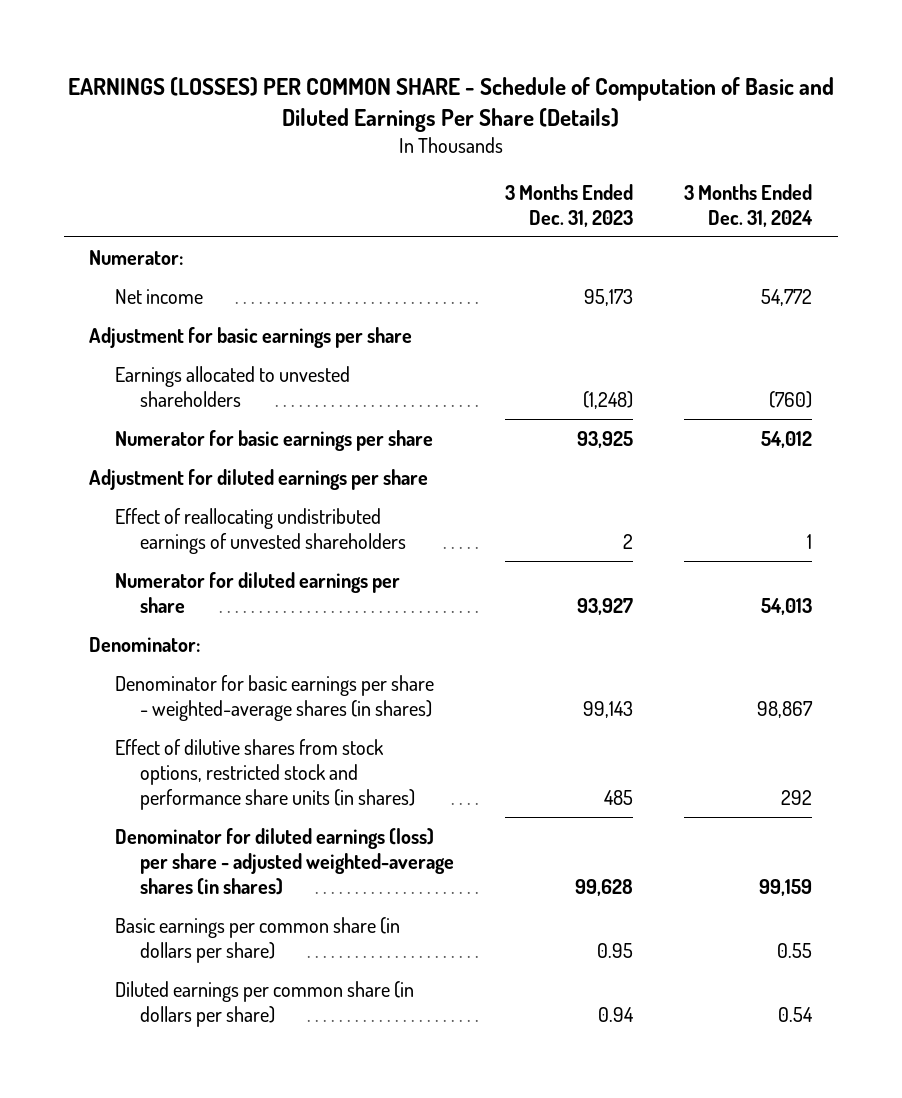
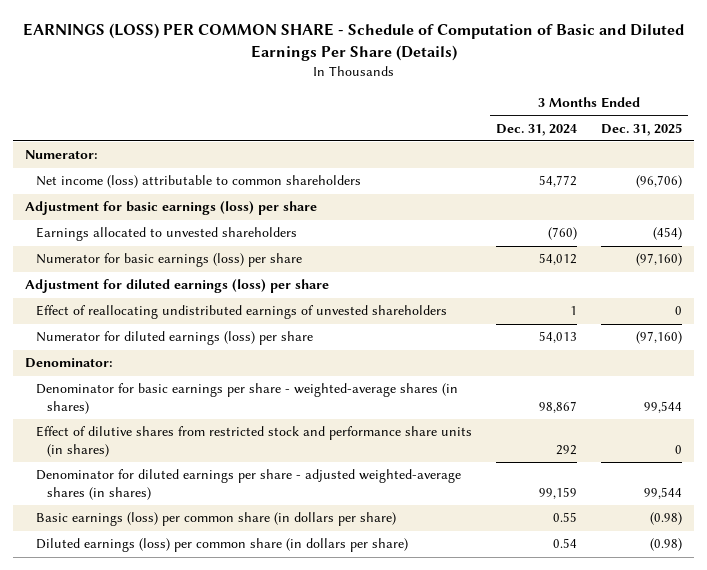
- EARNINGS (LOSSES) PER COMMON SHARE - Schedule of Computation of Basic and Diluted Earnings Per Share (Details)
+ EARNINGS (LOSS) PER COMMON SHARE - Schedule of Computation of Basic and Diluted Earnings Per Share (Details)
- | 3 Months Ended Dec. 31, 2023 | 3 Months Ended Dec. 31, 2024
+ | 3 Months Ended Dec. 31, 2024 | 3 Months Ended Dec. 31, 2025
- Net income | 95,173 | 54,772
- Adjustment for basic earnings per share
+ Net income (loss) attributable to common shareholders | 54,772 | (96,706)
+ Adjustment for basic earnings (loss) per share
- Numerator for basic earnings per share | 93,925 | 54,012
- Adjustment for diluted earnings per share
+ Numerator for basic earnings (loss) per share | 54,012 | (97,160)
+ Adjustment for diluted earnings (loss) per share
- Numerator for diluted earnings per share | 93,927 | 54,013
+ Numerator for diluted earnings (loss) per share | 54,013 | (97,160)
- Effect of dilutive shares from stock options, restricted stock and performance share units (in shares) | 485 | 292
- Denominator for diluted earnings (loss) per share - adjusted weighted-average shares (in shares) | 99,628 | 99,159
- Basic earnings per common share (in dollars per share) | 0.95 | 0.55
- Diluted earnings per common share (in dollars per share) | 0.94 | 0.54
+ Effect of dilutive shares from restricted stock and performance share units (in shares) | 292 | 0
+ Denominator for diluted earnings per share - adjusted weighted-average shares (in shares) | 99,159 | 99,544
+ Basic earnings (loss) per common share (in dollars per share) | 0.55 | (0.98)
+ Diluted earnings (loss) per common share (in dollars per share) | 0.54 | (0.98)

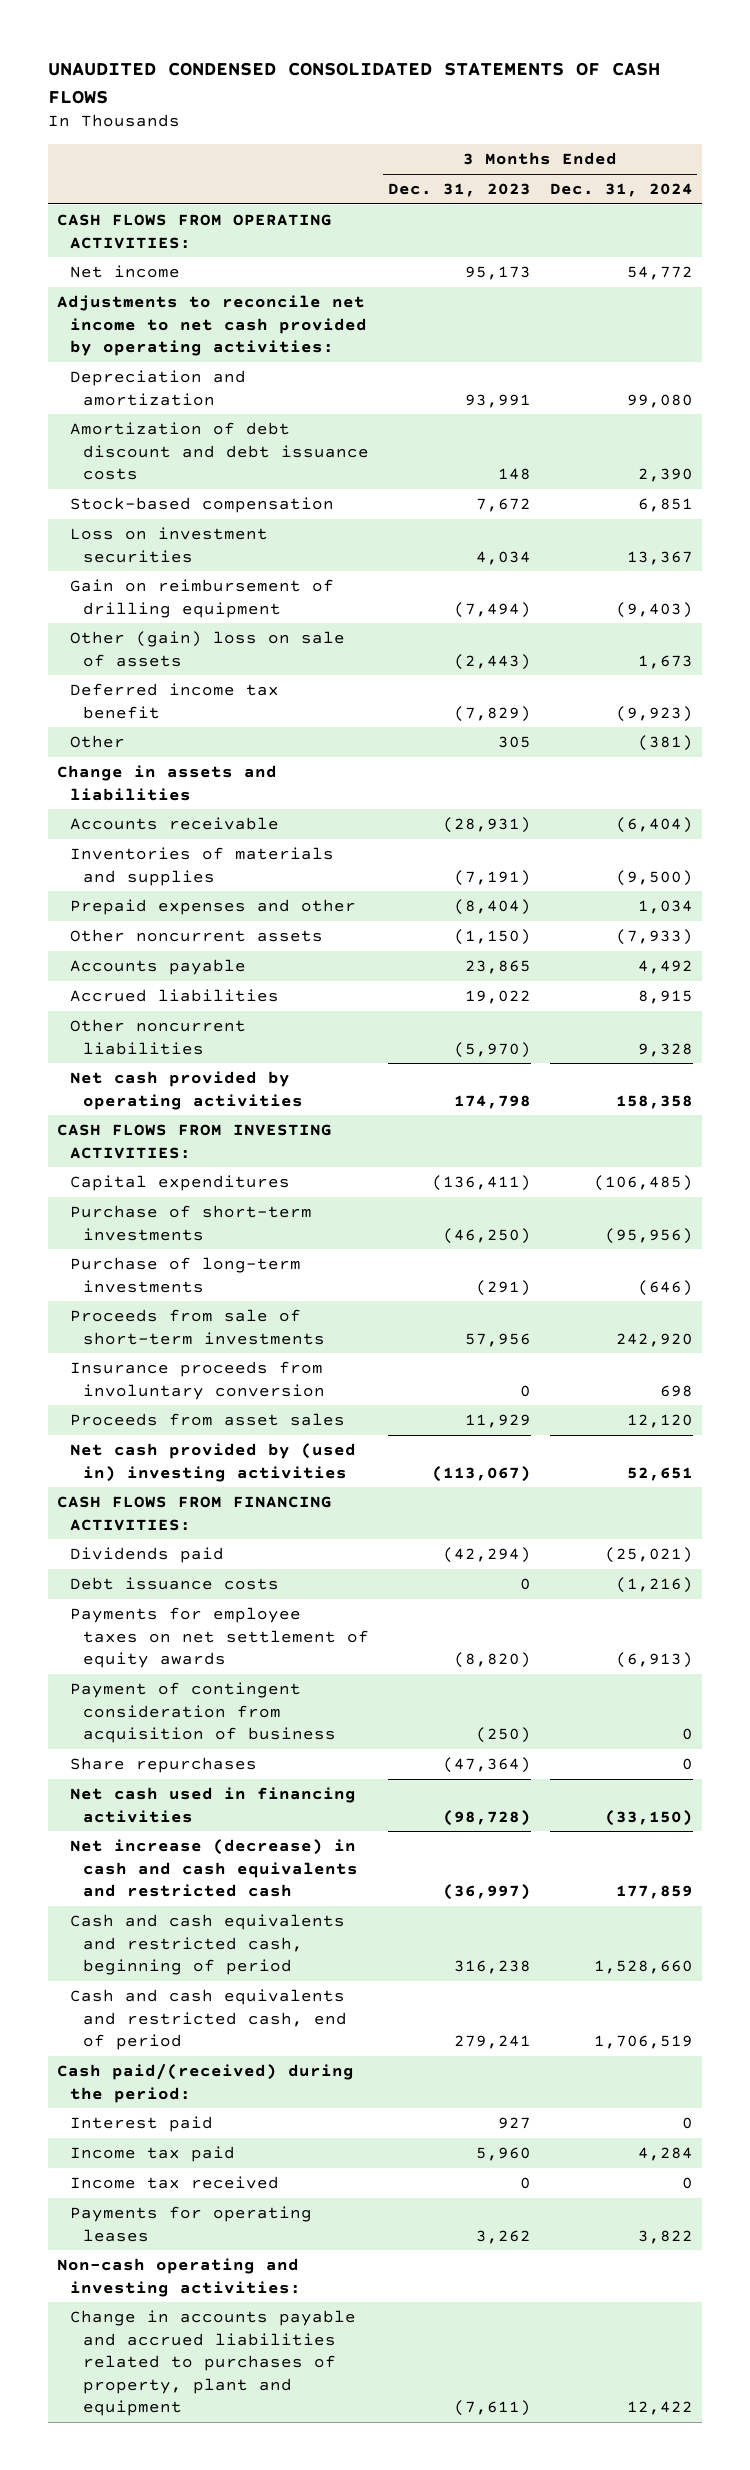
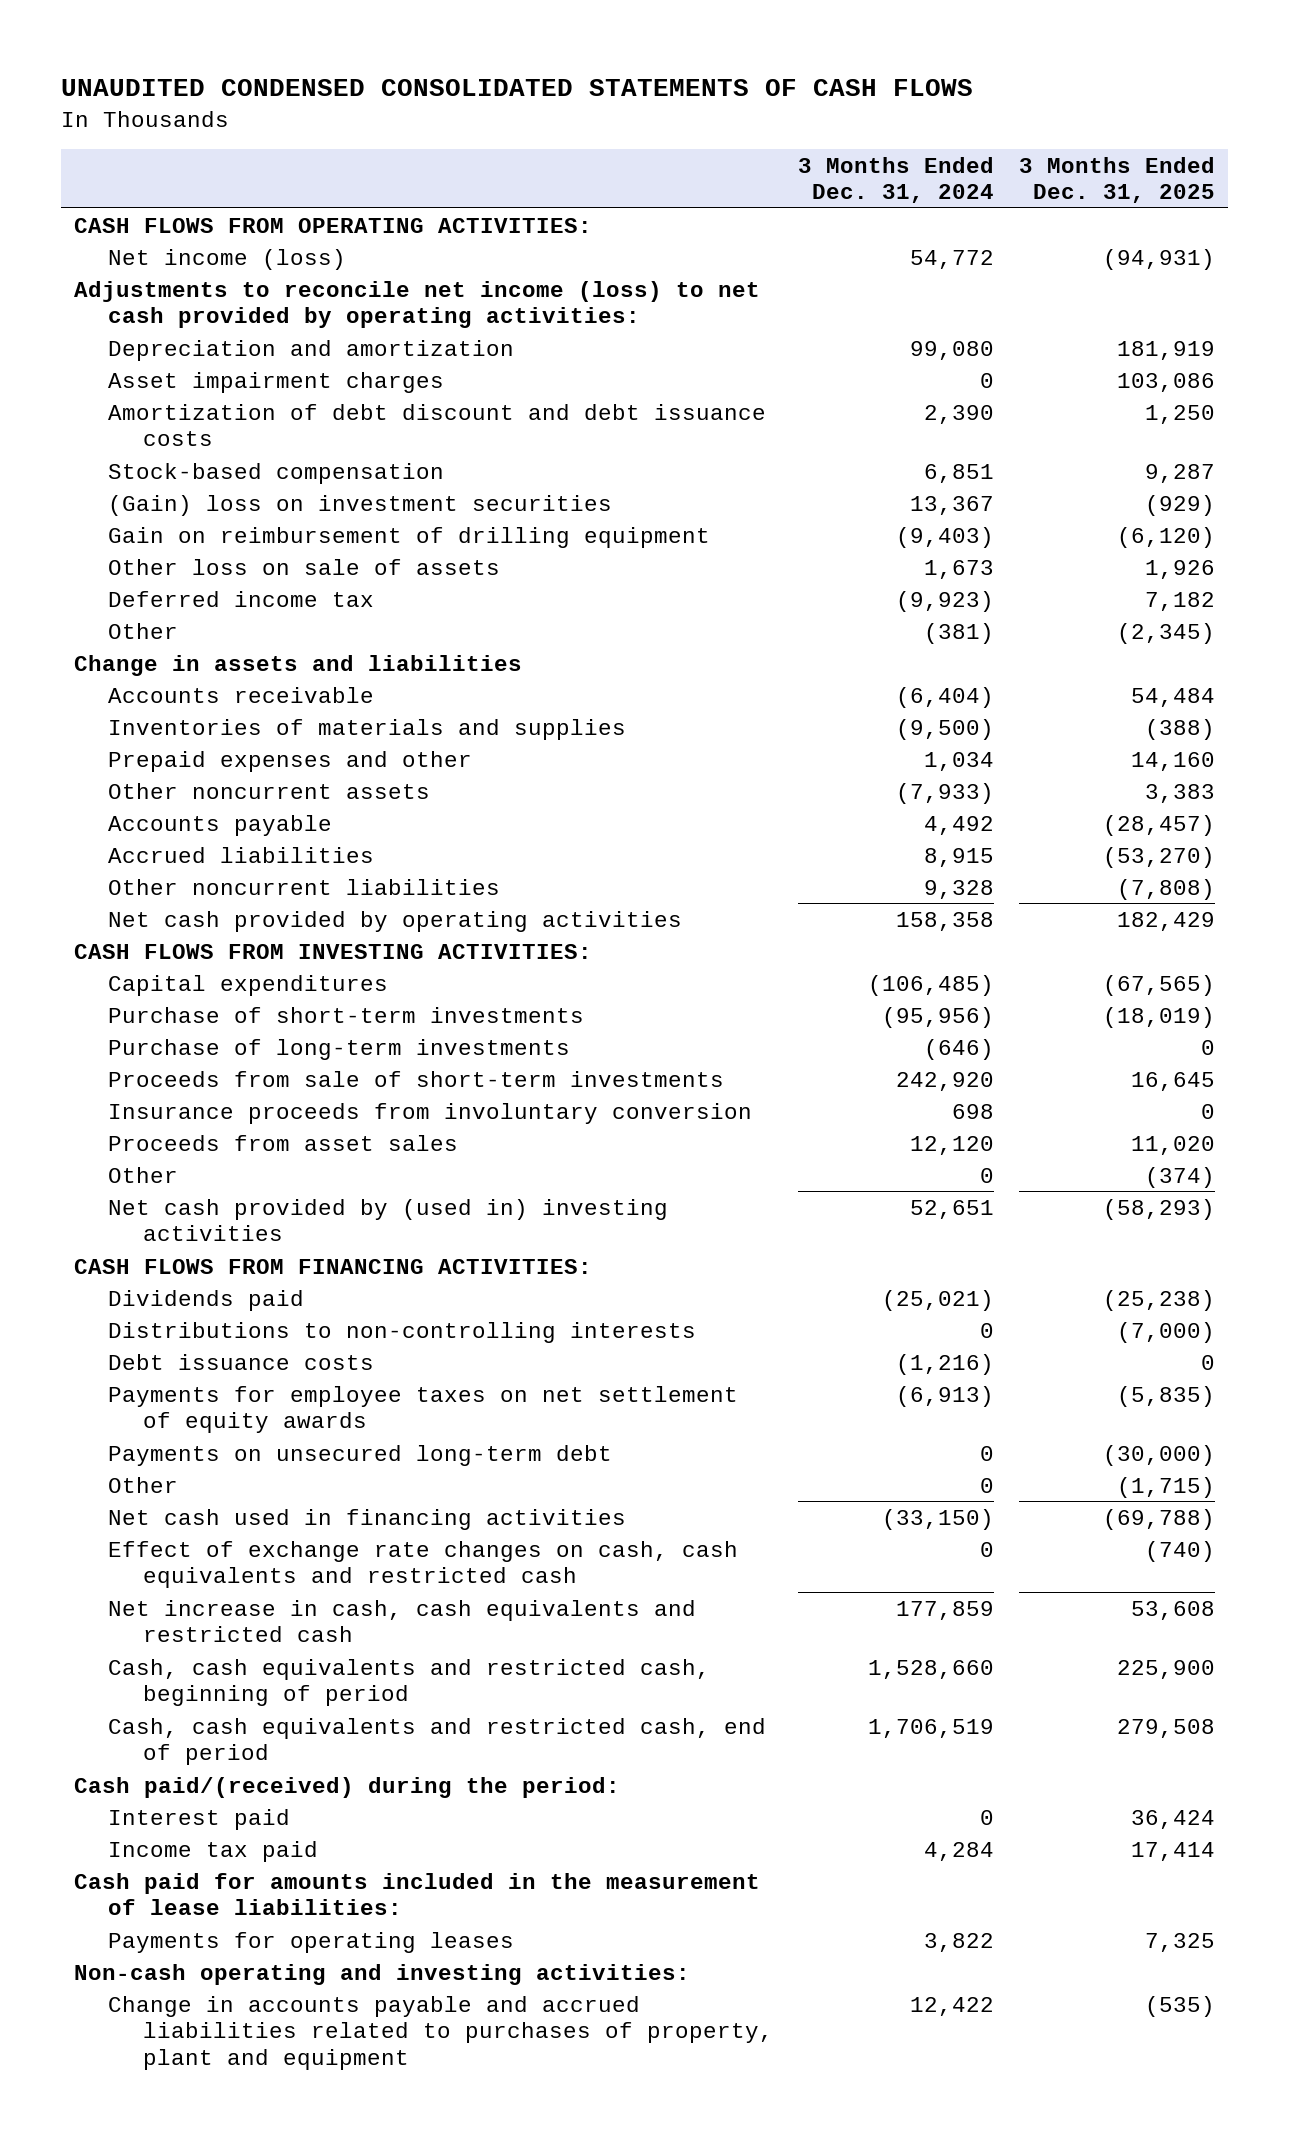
- | 3 Months Ended Dec. 31, 2023 | 3 Months Ended Dec. 31, 2024
+ | 3 Months Ended Dec. 31, 2024 | 3 Months Ended Dec. 31, 2025
- Net income | 95,173 | 54,772
- Adjustments to reconcile net income to net cash provided by operating activities:
+ Net income (loss) | 54,772 | (94,931)
+ Adjustments to reconcile net income (loss) to net cash provided by operating activities:
+ Asset impairment charges | 0 | 103,086
- Loss on investment securities | 4,034 | 13,367
+ (Gain) loss on investment securities | 13,367 | (929)
- Other (gain) loss on sale of assets | (2,443) | 1,673
- Deferred income tax benefit | (7,829) | (9,923)
+ Other loss on sale of assets | 1,673 | 1,926
+ Deferred income tax | (9,923) | 7,182
+ Other | 0 | (374)
+ Distributions to non-controlling interests | 0 | (7,000)
- Payment of contingent consideration from acquisition of business | (250) | 0
- Share repurchases | (47,364) | 0
+ Payments on unsecured long-term debt | 0 | (30,000)
+ Other | 0 | (1,715)
- Net increase (decrease) in cash and cash equivalents and restricted cash | (36,997) | 177,859
- Cash and cash equivalents and restricted cash, beginning of period | 316,238 | 1,528,660
- Cash and cash equivalents and restricted cash, end of period | 279,241 | 1,706,519
+ Effect of exchange rate changes on cash, cash equivalents and restricted cash | 0 | (740)
+ Net increase in cash, cash equivalents and restricted cash | 177,859 | 53,608
+ Cash, cash equivalents and restricted cash, beginning of period | 1,528,660 | 225,900
+ Cash, cash equivalents and restricted cash, end of period | 1,706,519 | 279,508
- Income tax received | 0 | 0
+ Cash paid for amounts included in the measurement of lease liabilities:

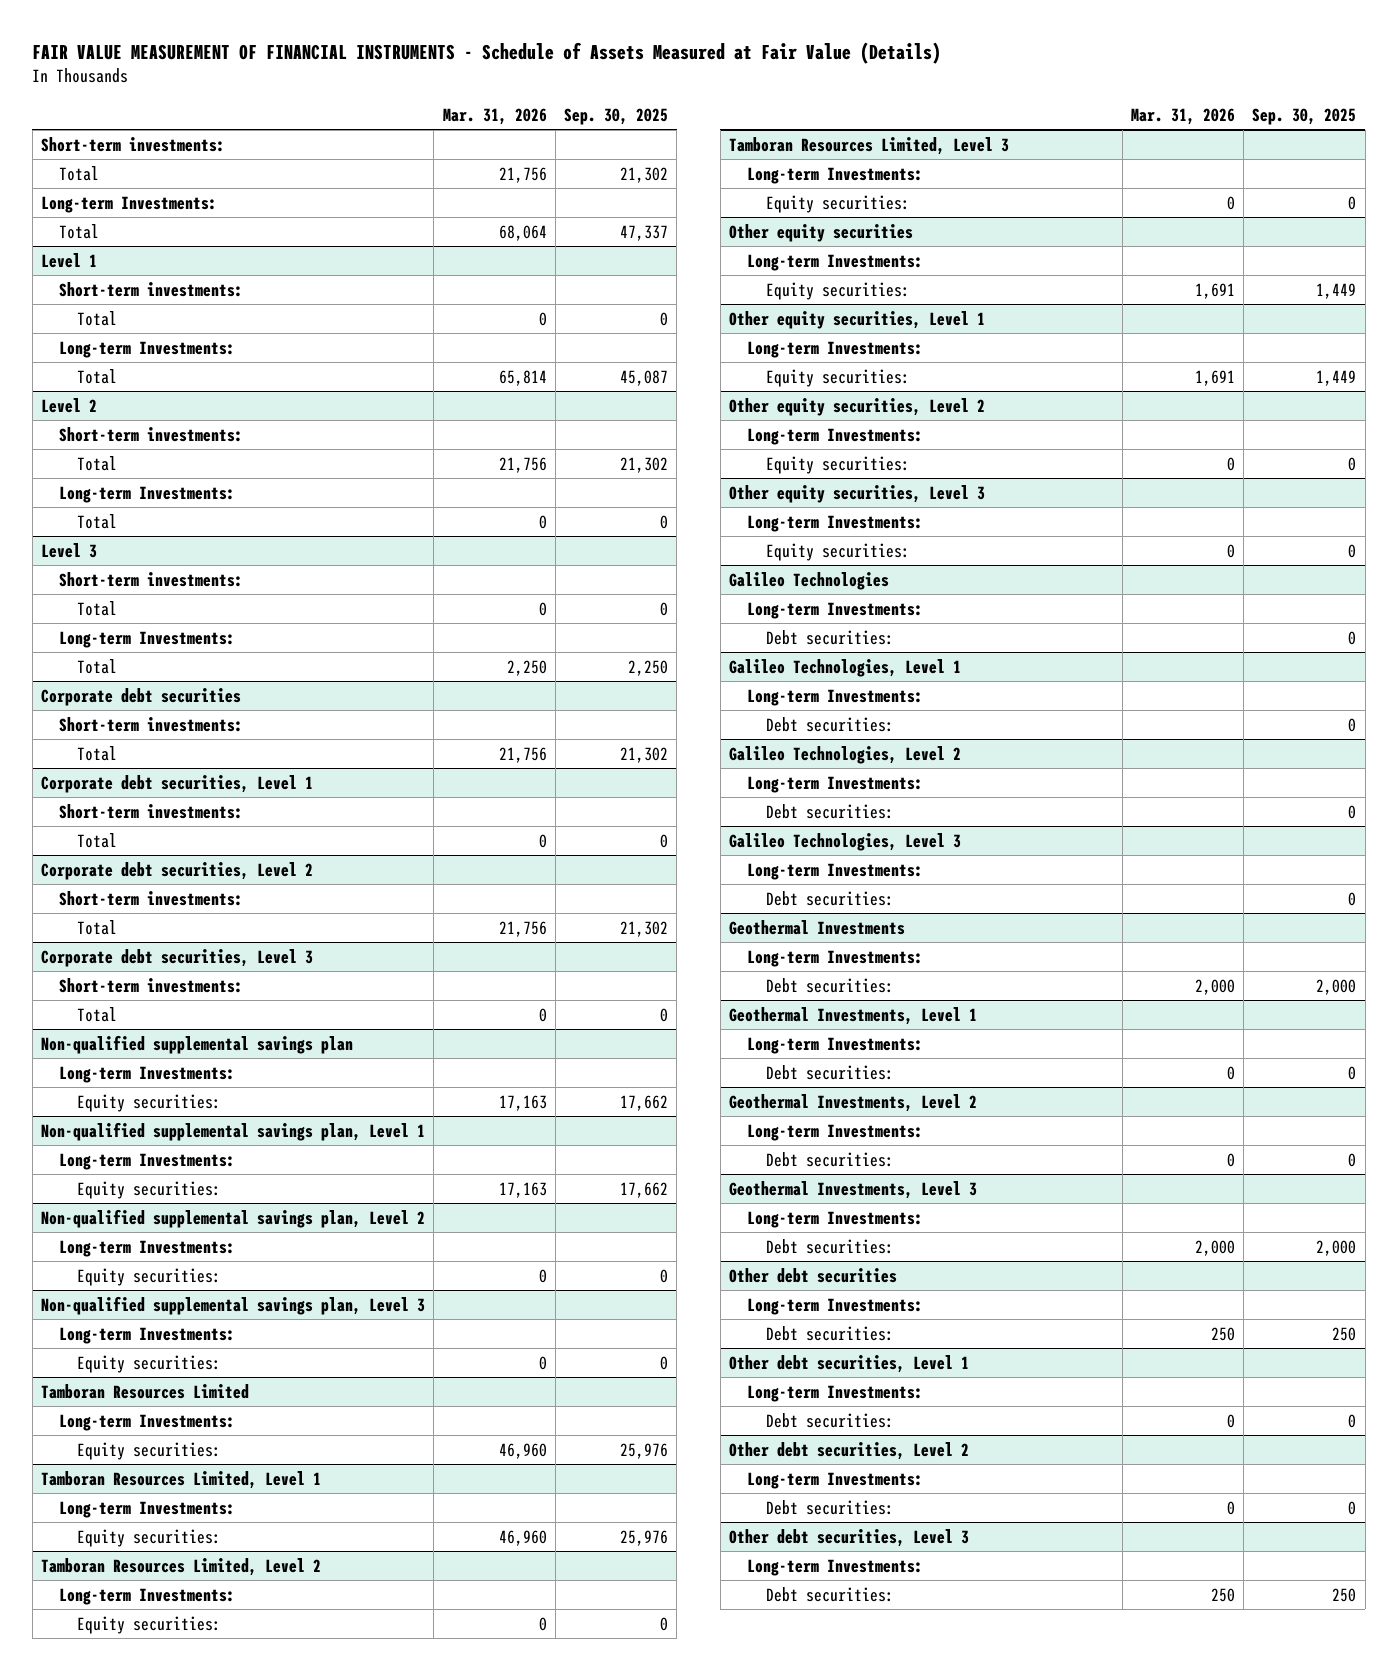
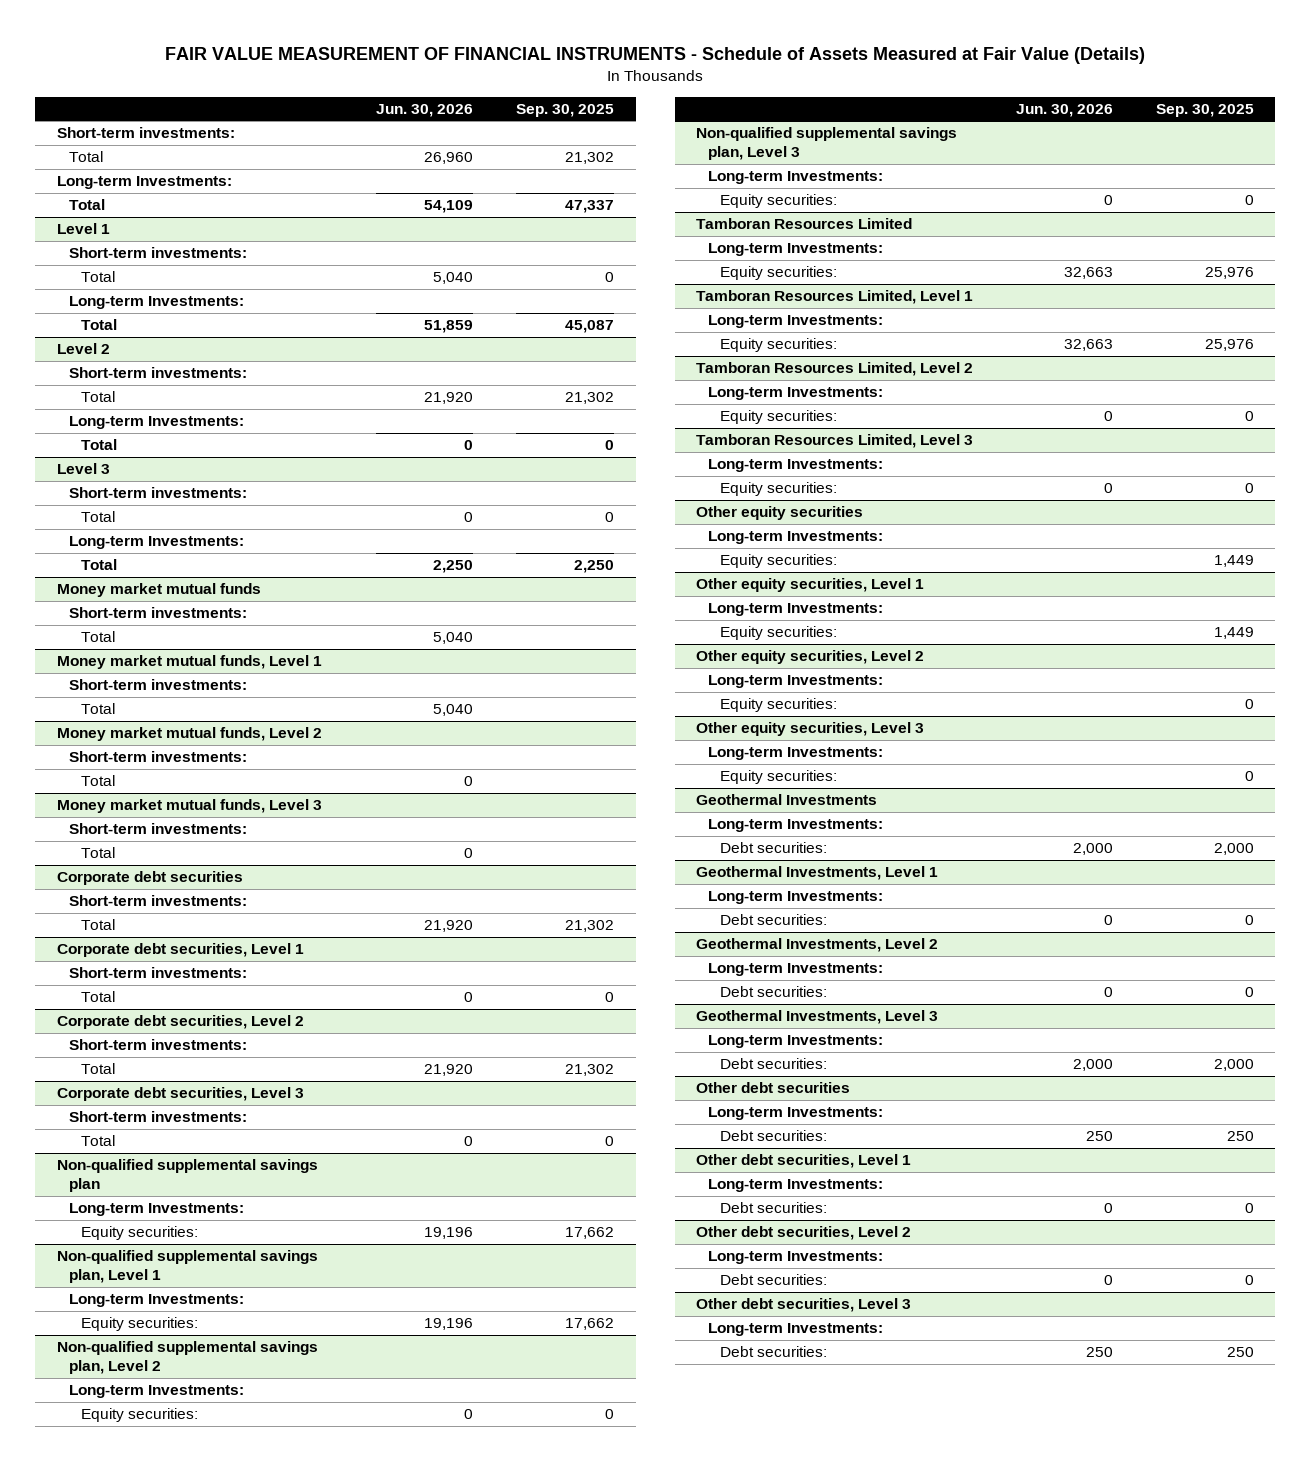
- | Mar. 31, 2026 | Sep. 30, 2025
+ | Jun. 30, 2026 | Sep. 30, 2025
+ Money market mutual funds
+ Short-term investments:
+ Total | 5,040 |
+ Money market mutual funds, Level 1
+ Short-term investments:
+ Total | 5,040 |
+ Money market mutual funds, Level 2
+ Short-term investments:
+ Total | 0 |
+ Money market mutual funds, Level 3
+ Short-term investments:
+ Total | 0 |
- Galileo Technologies
- Long-term Investments:
- Debt securities: | | 0
- Galileo Technologies, Level 1
- Long-term Investments:
- Debt securities: | | 0
- Galileo Technologies, Level 2
- Long-term Investments:
- Debt securities: | | 0
- Galileo Technologies, Level 3
- Long-term Investments:
- Debt securities: | | 0

